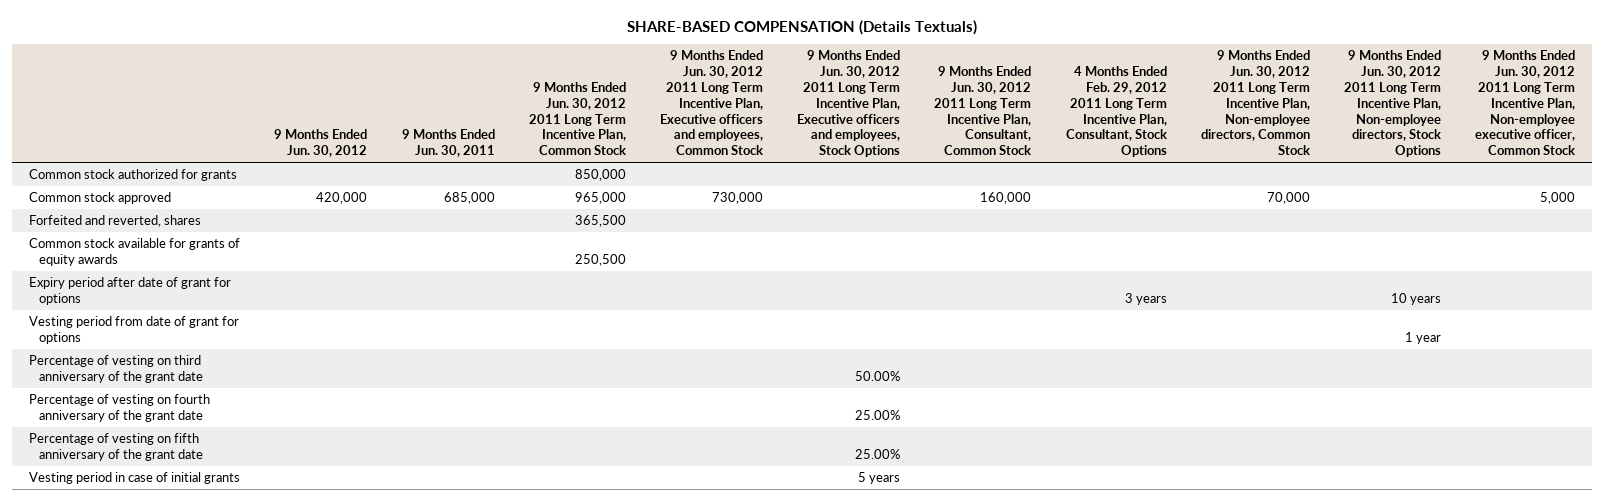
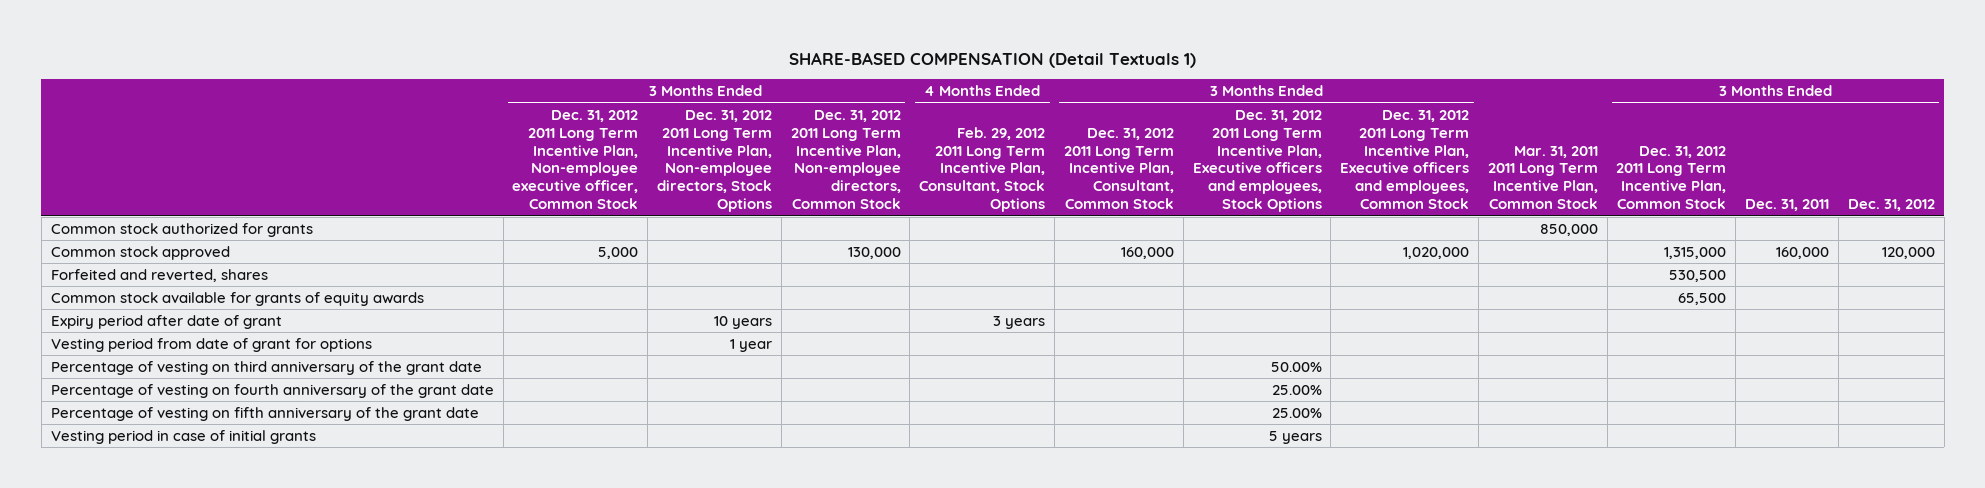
- SHARE-BASED COMPENSATION (Details Textuals)
+ SHARE-BASED COMPENSATION (Detail Textuals 1)
- | 9 Months Ended Jun. 30, 2012 | 9 Months Ended Jun. 30, 2011 | 9 Months Ended Jun. 30, 2012 2011 Long Term Incentive Plan, Common Stock | 9 Months Ended Jun. 30, 2012 2011 Long Term Incentive Plan, Executive officers and employees, Common Stock | 9 Months Ended Jun. 30, 2012 2011 Long Term Incentive Plan, Executive officers and employees, Stock Options | 9 Months Ended Jun. 30, 2012 2011 Long Term Incentive Plan, Consultant, Common Stock | 4 Months Ended Feb. 29, 2012 2011 Long Term Incentive Plan, Consultant, Stock Options | 9 Months Ended Jun. 30, 2012 2011 Long Term Incentive Plan, Non-employee directors, Common Stock | 9 Months Ended Jun. 30, 2012 2011 Long Term Incentive Plan, Non-employee directors, Stock Options | 9 Months Ended Jun. 30, 2012 2011 Long Term Incentive Plan, Non-employee executive officer, Common Stock
+ | 3 Months Ended Dec. 31, 2012 2011 Long Term Incentive Plan, Non-employee executive officer, Common Stock | 3 Months Ended Dec. 31, 2012 2011 Long Term Incentive Plan, Non-employee directors, Stock Options | 3 Months Ended Dec. 31, 2012 2011 Long Term Incentive Plan, Non-employee directors, Common Stock | 4 Months Ended Feb. 29, 2012 2011 Long Term Incentive Plan, Consultant, Stock Options | 3 Months Ended Dec. 31, 2012 2011 Long Term Incentive Plan, Consultant, Common Stock | 3 Months Ended Dec. 31, 2012 2011 Long Term Incentive Plan, Executive officers and employees, Stock Options | 3 Months Ended Dec. 31, 2012 2011 Long Term Incentive Plan, Executive officers and employees, Common Stock | Mar. 31, 2011 2011 Long Term Incentive Plan, Common Stock | 3 Months Ended Dec. 31, 2012 2011 Long Term Incentive Plan, Common Stock | 3 Months Ended Dec. 31, 2011 | 3 Months Ended Dec. 31, 2012
- Expiry period after date of grant for options | | | | | | | 3 years | | 10 years |
+ Expiry period after date of grant | | 10 years | | 3 years | | | | | | |

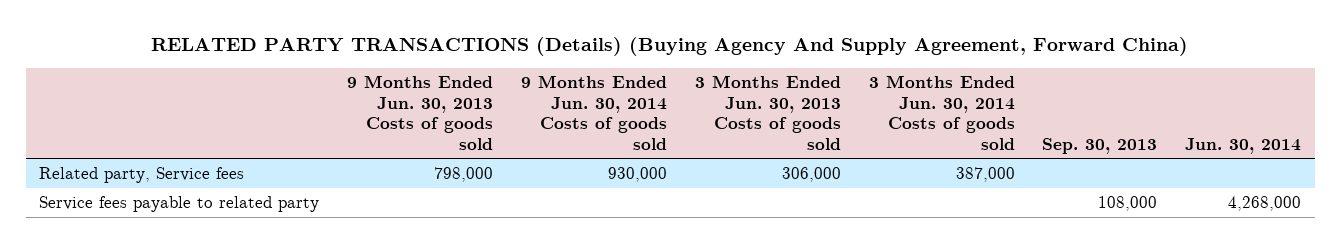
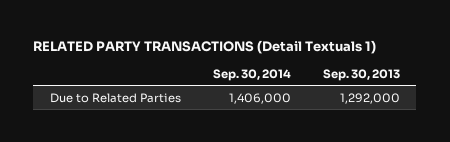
- RELATED PARTY TRANSACTIONS (Details) (Buying Agency And Supply Agreement, Forward China)
+ RELATED PARTY TRANSACTIONS (Detail Textuals 1)
- | 9 Months Ended Jun. 30, 2013 Costs of goods sold | 9 Months Ended Jun. 30, 2014 Costs of goods sold | 3 Months Ended Jun. 30, 2013 Costs of goods sold | 3 Months Ended Jun. 30, 2014 Costs of goods sold | Sep. 30, 2013 | Jun. 30, 2014
+ | Sep. 30, 2014 | Sep. 30, 2013
- Related party, Service fees | 798,000 | 930,000 | 306,000 | 387,000 | |
- Service fees payable to related party | | | | | 108,000 | 4,268,000
+ Due to Related Parties | 1,406,000 | 1,292,000

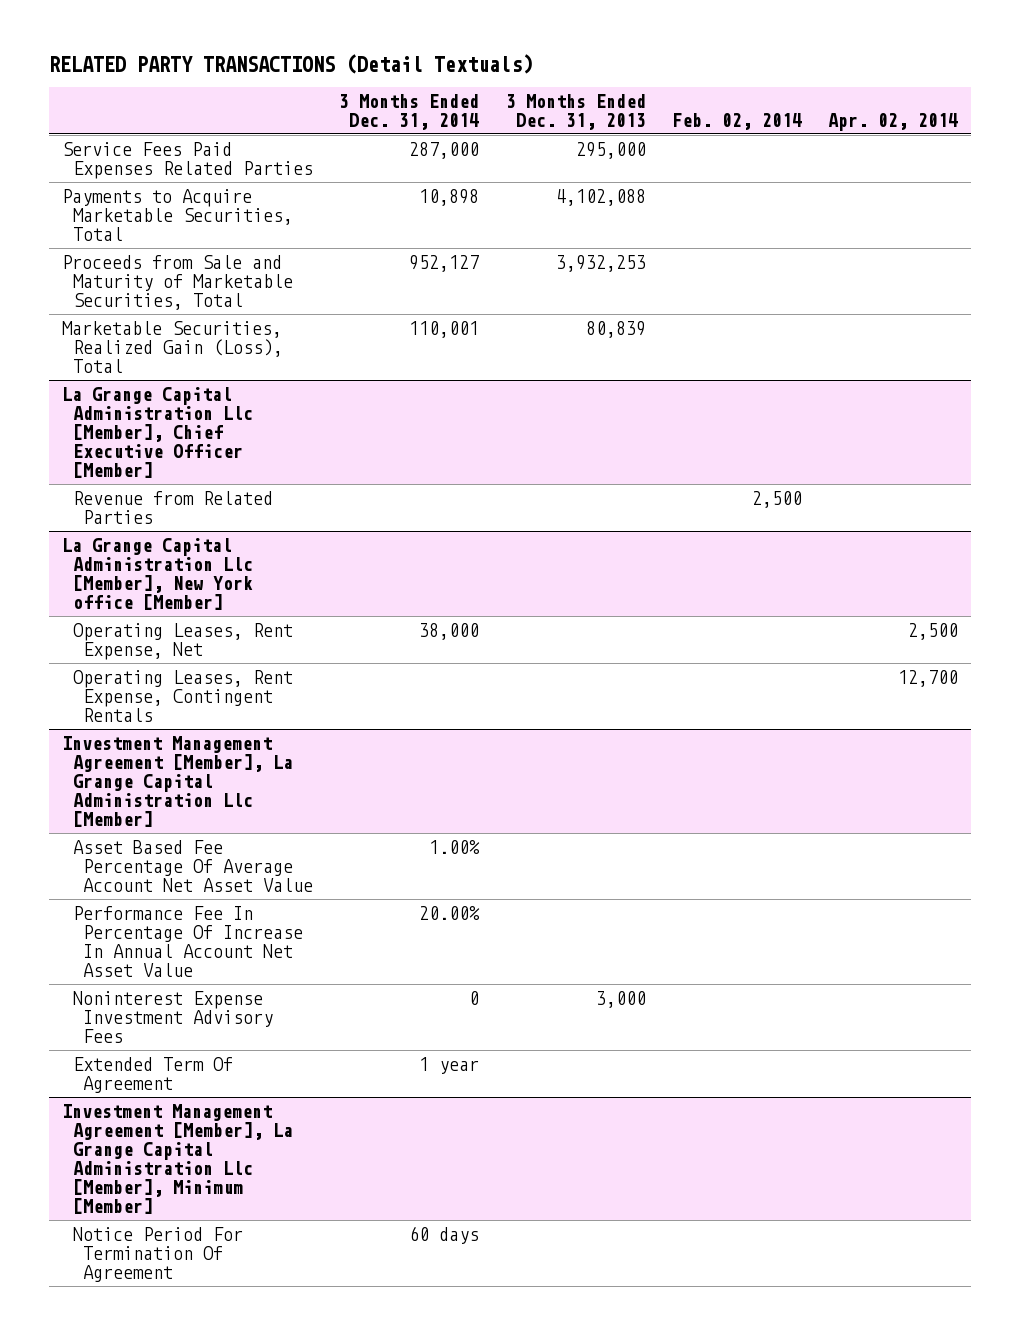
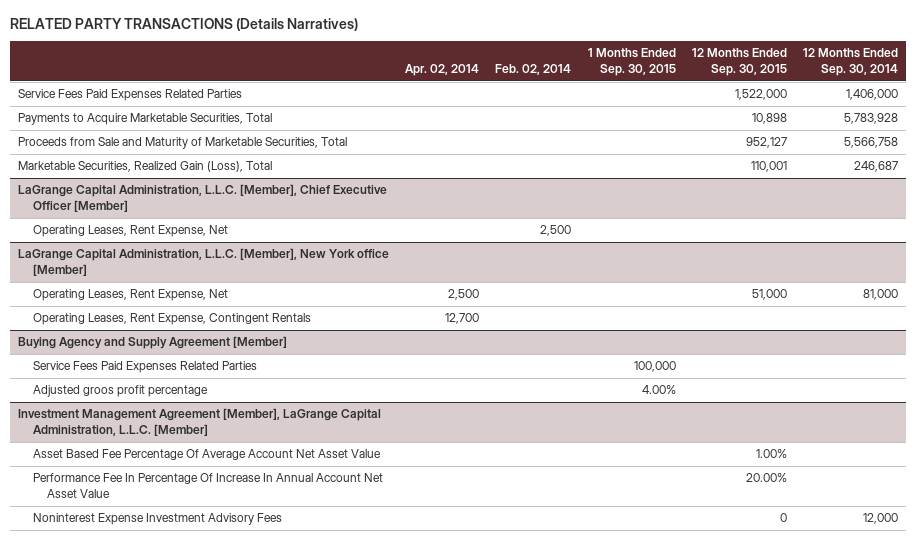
- RELATED PARTY TRANSACTIONS (Detail Textuals)
+ RELATED PARTY TRANSACTIONS (Details Narratives)
- | 3 Months Ended Dec. 31, 2014 | 3 Months Ended Dec. 31, 2013 | Feb. 02, 2014 | Apr. 02, 2014
+ | Apr. 02, 2014 | Feb. 02, 2014 | 1 Months Ended Sep. 30, 2015 | 12 Months Ended Sep. 30, 2015 | 12 Months Ended Sep. 30, 2014
- La Grange Capital Administration Llc [Member], Chief Executive Officer [Member]
- Revenue from Related Parties | | | 2,500 |
- La Grange Capital Administration Llc [Member], New York office [Member]
+ LaGrange Capital Administration, L.L.C. [Member], Chief Executive Officer [Member]
+ Operating Leases, Rent Expense, Net | | 2,500 | | |
+ LaGrange Capital Administration, L.L.C. [Member], New York office [Member]
- Investment Management Agreement [Member], La Grange Capital Administration Llc [Member]
- Asset Based Fee Percentage Of Average Account Net Asset Value | 1.00% | | |
- Performance Fee In Percentage Of Increase In Annual Account Net Asset Value | 20.00% | | |
- Noninterest Expense Investment Advisory Fees | 0 | 3,000 | |
- Extended Term Of Agreement | 1 year | | |
- Investment Management Agreement [Member], La Grange Capital Administration Llc [Member], Minimum [Member]
- Notice Period For Termination Of Agreement | 60 days | | |
+ Buying Agency and Supply Agreement [Member]
+ Service Fees Paid Expenses Related Parties | | | 100,000 | |
+ Adjusted groos profit percentage | | | 4.00% | |
+ Investment Management Agreement [Member], LaGrange Capital Administration, L.L.C. [Member]
+ Asset Based Fee Percentage Of Average Account Net Asset Value | | | | 1.00% |
+ Performance Fee In Percentage Of Increase In Annual Account Net Asset Value | | | | 20.00% |
+ Noninterest Expense Investment Advisory Fees | | | | 0 | 12,000

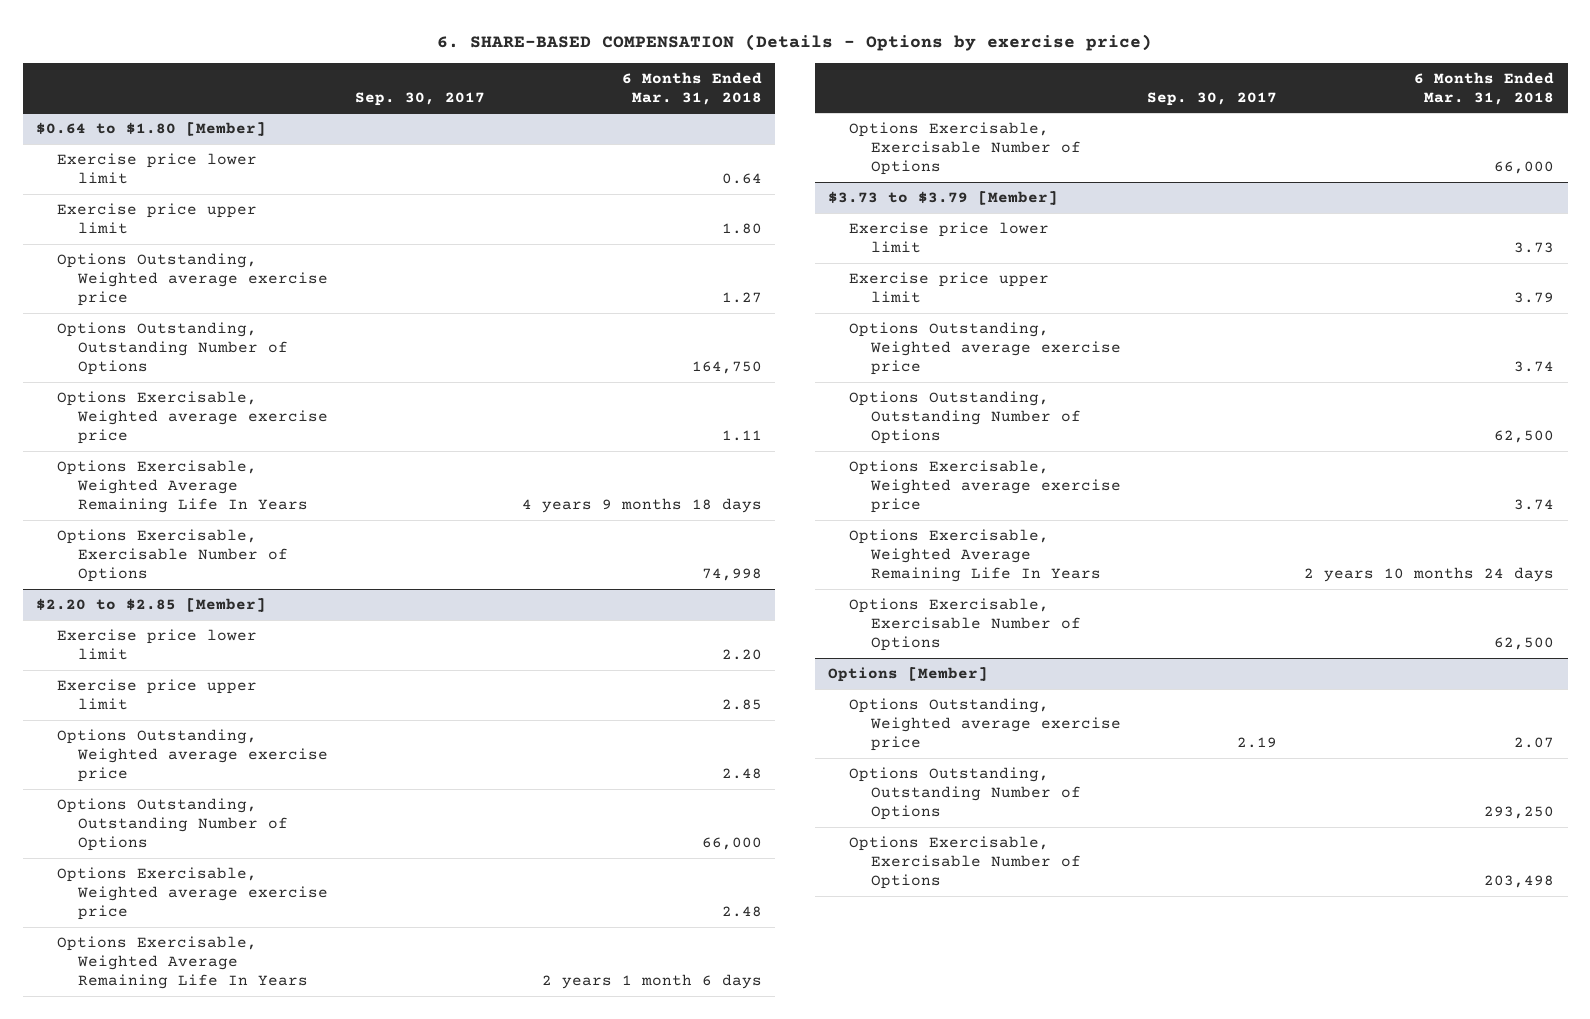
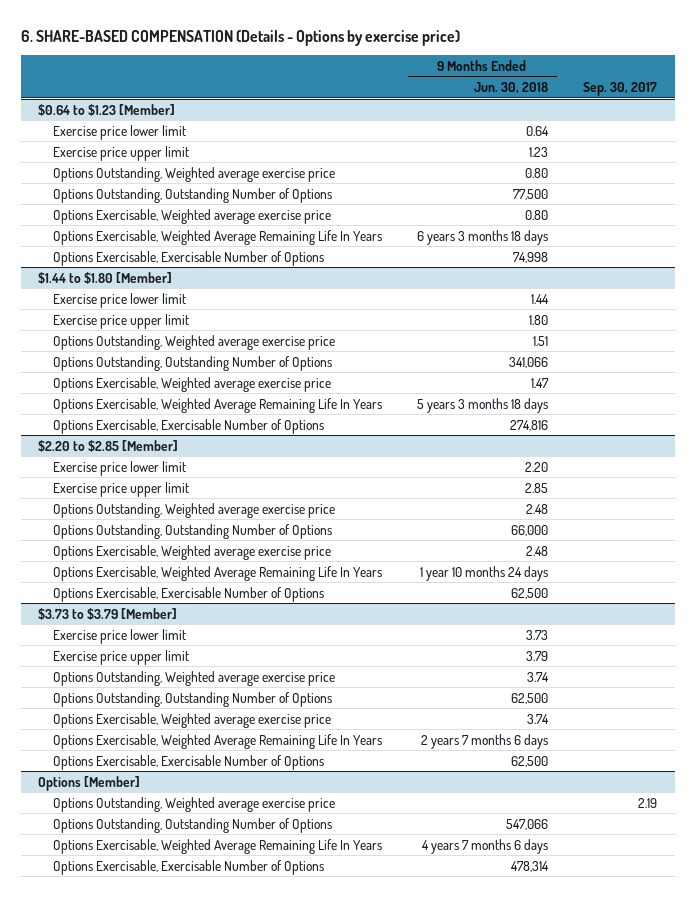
- | Sep. 30, 2017 | 6 Months Ended Mar. 31, 2018
+ | 9 Months Ended Jun. 30, 2018 | Sep. 30, 2017
- $0.64 to $1.80 [Member]
+ $0.64 to $1.23 [Member]
+ $1.44 to $1.80 [Member]
+ Exercise price lower limit | 1.44 |
+ Exercise price upper limit | 1.80 |
+ Options Outstanding, Weighted average exercise price | 1.51 |
+ Options Outstanding, Outstanding Number of Options | 341,066 |
+ Options Exercisable, Weighted average exercise price | 1.47 |
+ Options Exercisable, Weighted Average Remaining Life In Years | 5 years 3 months 18 days |
+ Options Exercisable, Exercisable Number of Options | 274,816 |
@ Options [Member]
+ Options Exercisable, Weighted Average Remaining Life In Years | 4 years 7 months 6 days |

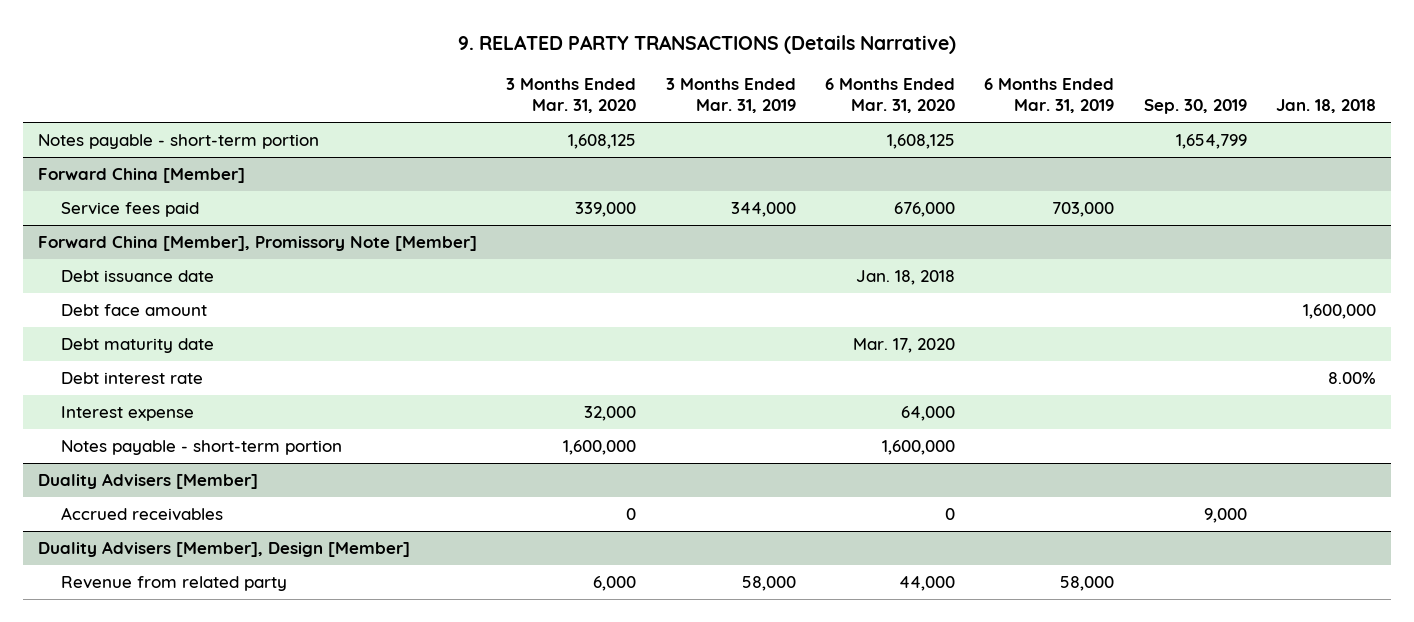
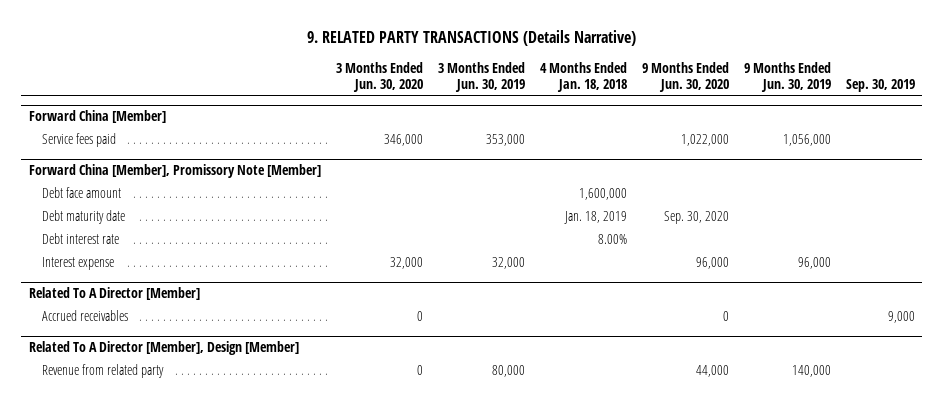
- | 3 Months Ended Mar. 31, 2020 | 3 Months Ended Mar. 31, 2019 | 6 Months Ended Mar. 31, 2020 | 6 Months Ended Mar. 31, 2019 | Sep. 30, 2019 | Jan. 18, 2018
+ | 3 Months Ended Jun. 30, 2020 | 3 Months Ended Jun. 30, 2019 | 4 Months Ended Jan. 18, 2018 | 9 Months Ended Jun. 30, 2020 | 9 Months Ended Jun. 30, 2019 | Sep. 30, 2019
- Notes payable - short-term portion | 1,608,125 | | 1,608,125 | | 1,654,799 |
@ Forward China [Member], Promissory Note [Member]
- Debt issuance date | | | Jan. 18, 2018 | | |
- Notes payable - short-term portion | 1,600,000 | | 1,600,000 | | |
- Duality Advisers [Member]
+ Related To A Director [Member]
- Duality Advisers [Member], Design [Member]
- Revenue from related party | 6,000 | 58,000 | 44,000 | 58,000 | |
+ Related To A Director [Member], Design [Member]
+ Revenue from related party | 0 | 80,000 | | 44,000 | 140,000 |

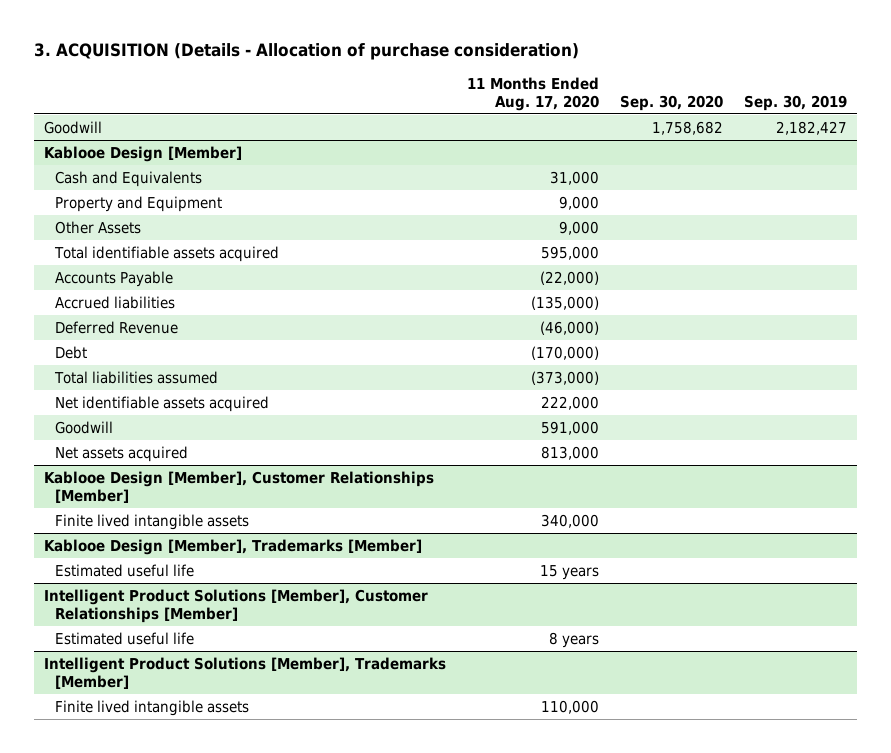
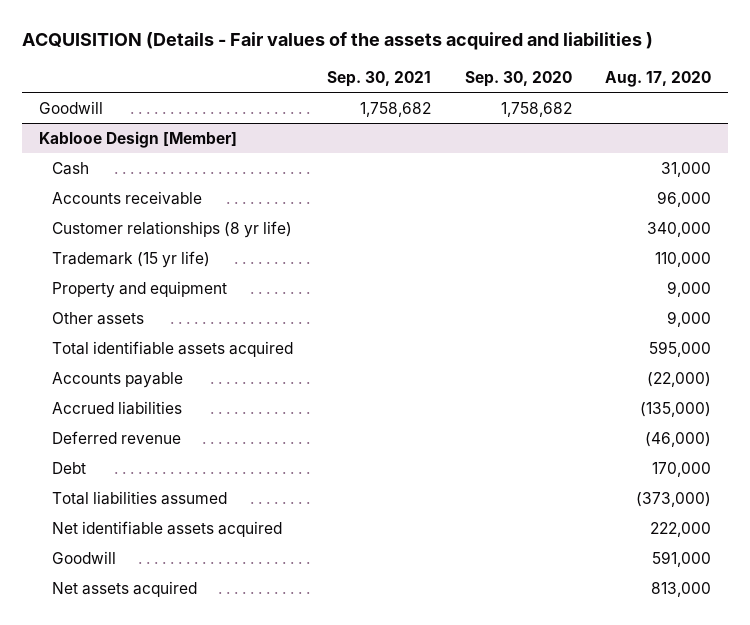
- 3. ACQUISITION (Details - Allocation of purchase consideration)
+ ACQUISITION (Details - Fair values of the assets acquired and liabilities )
- | 11 Months Ended Aug. 17, 2020 | Sep. 30, 2020 | Sep. 30, 2019
+ | Sep. 30, 2021 | Sep. 30, 2020 | Aug. 17, 2020
@ Kablooe Design [Member]
- Cash and Equivalents | 31,000 | |
- Property and Equipment | 9,000 | |
- Other Assets | 9,000 | |
+ Cash | | | 31,000
+ Accounts receivable | | | 96,000
+ Customer relationships (8 yr life) | | | 340,000
+ Trademark (15 yr life) | | | 110,000
+ Property and equipment | | | 9,000
+ Other assets | | | 9,000
- Accounts Payable | (22,000) | |
+ Accounts payable | | | (22,000)
- Deferred Revenue | (46,000) | |
+ Deferred revenue | | | (46,000)
- Kablooe Design [Member], Customer Relationships [Member]
- Finite lived intangible assets | 340,000 | |
- Kablooe Design [Member], Trademarks [Member]
- Estimated useful life | 15 years | |
- Intelligent Product Solutions [Member], Customer Relationships [Member]
- Estimated useful life | 8 years | |
- Intelligent Product Solutions [Member], Trademarks [Member]
- Finite lived intangible assets | 110,000 | |

